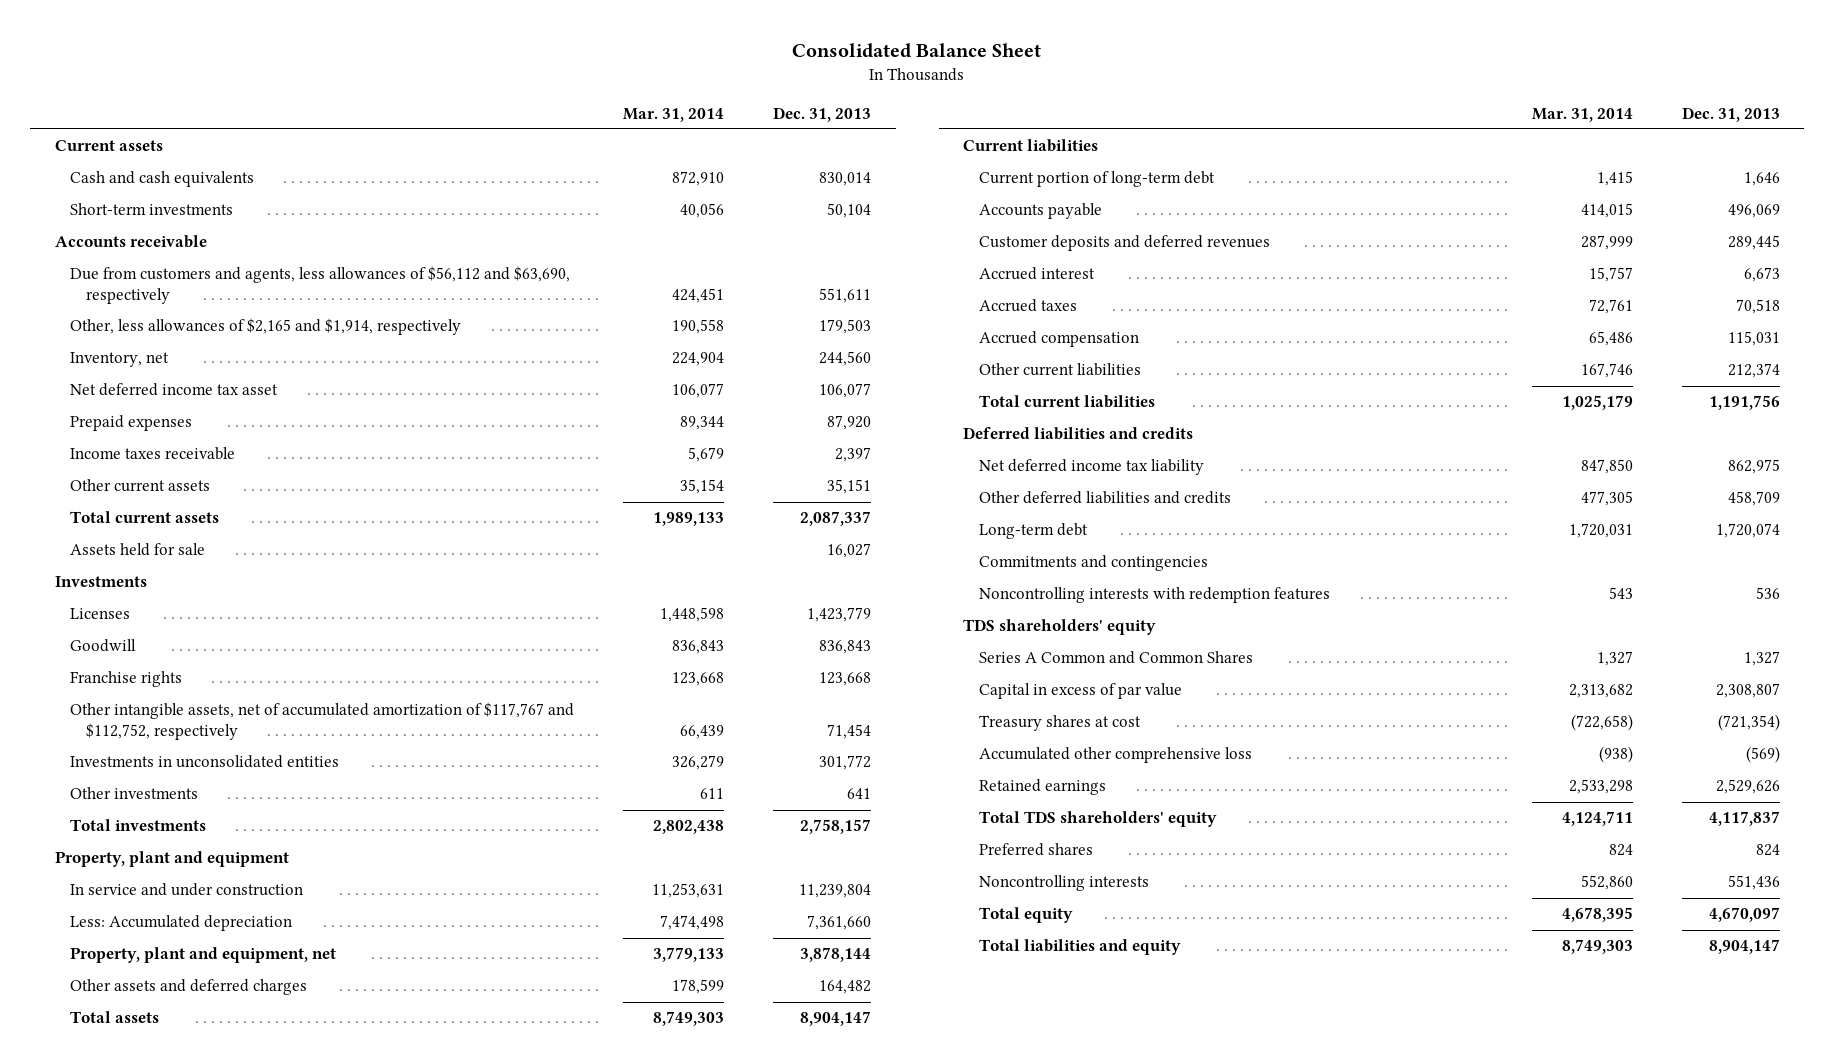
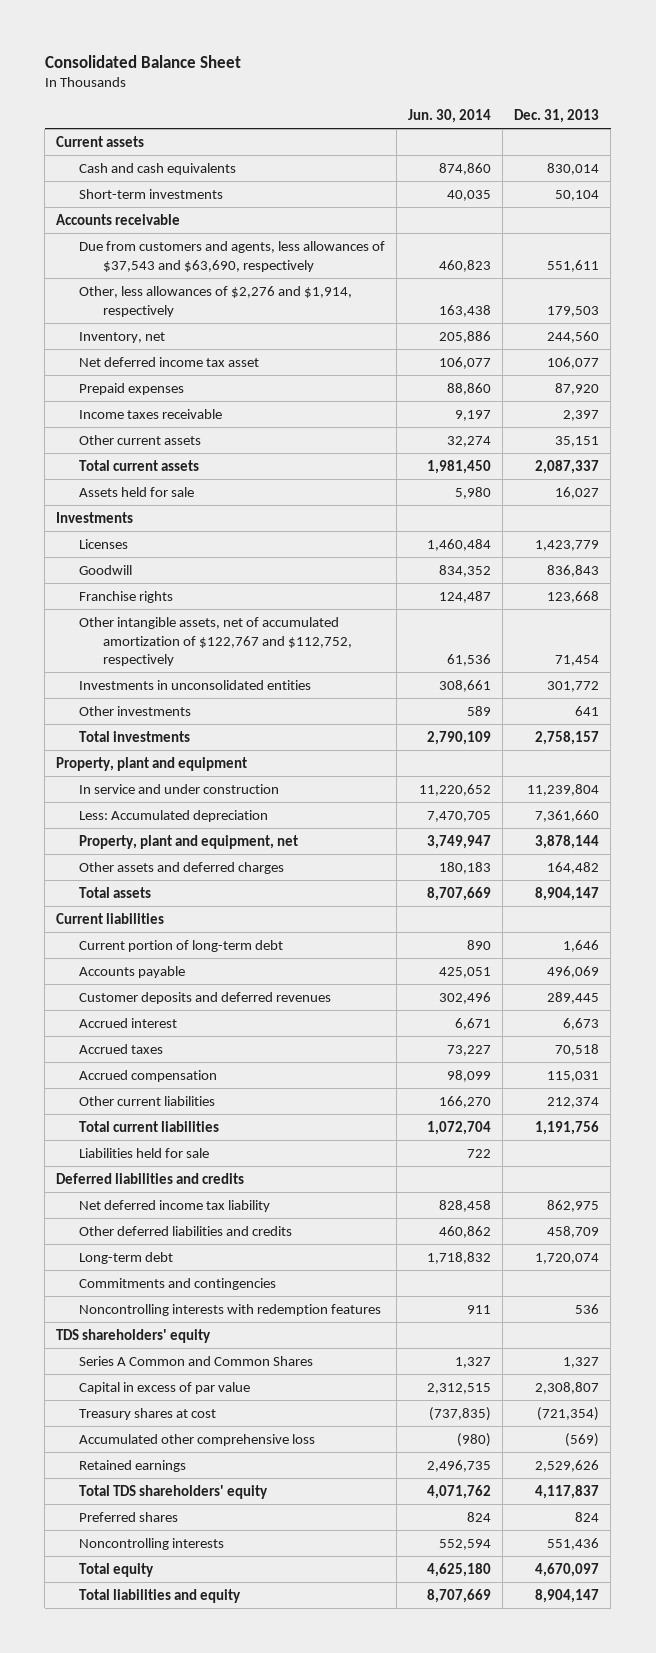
- | Mar. 31, 2014 | Dec. 31, 2013
+ | Jun. 30, 2014 | Dec. 31, 2013
- Due from customers and agents, less allowances of $56,112 and $63,690, respectively | 424,451 | 551,611
- Other, less allowances of $2,165 and $1,914, respectively | 190,558 | 179,503
+ Due from customers and agents, less allowances of $37,543 and $63,690, respectively | 460,823 | 551,611
+ Other, less allowances of $2,276 and $1,914, respectively | 163,438 | 179,503
- Other intangible assets, net of accumulated amortization of $117,767 and $112,752, respectively | 66,439 | 71,454
+ Other intangible assets, net of accumulated amortization of $122,767 and $112,752, respectively | 61,536 | 71,454
+ Liabilities held for sale | 722 |

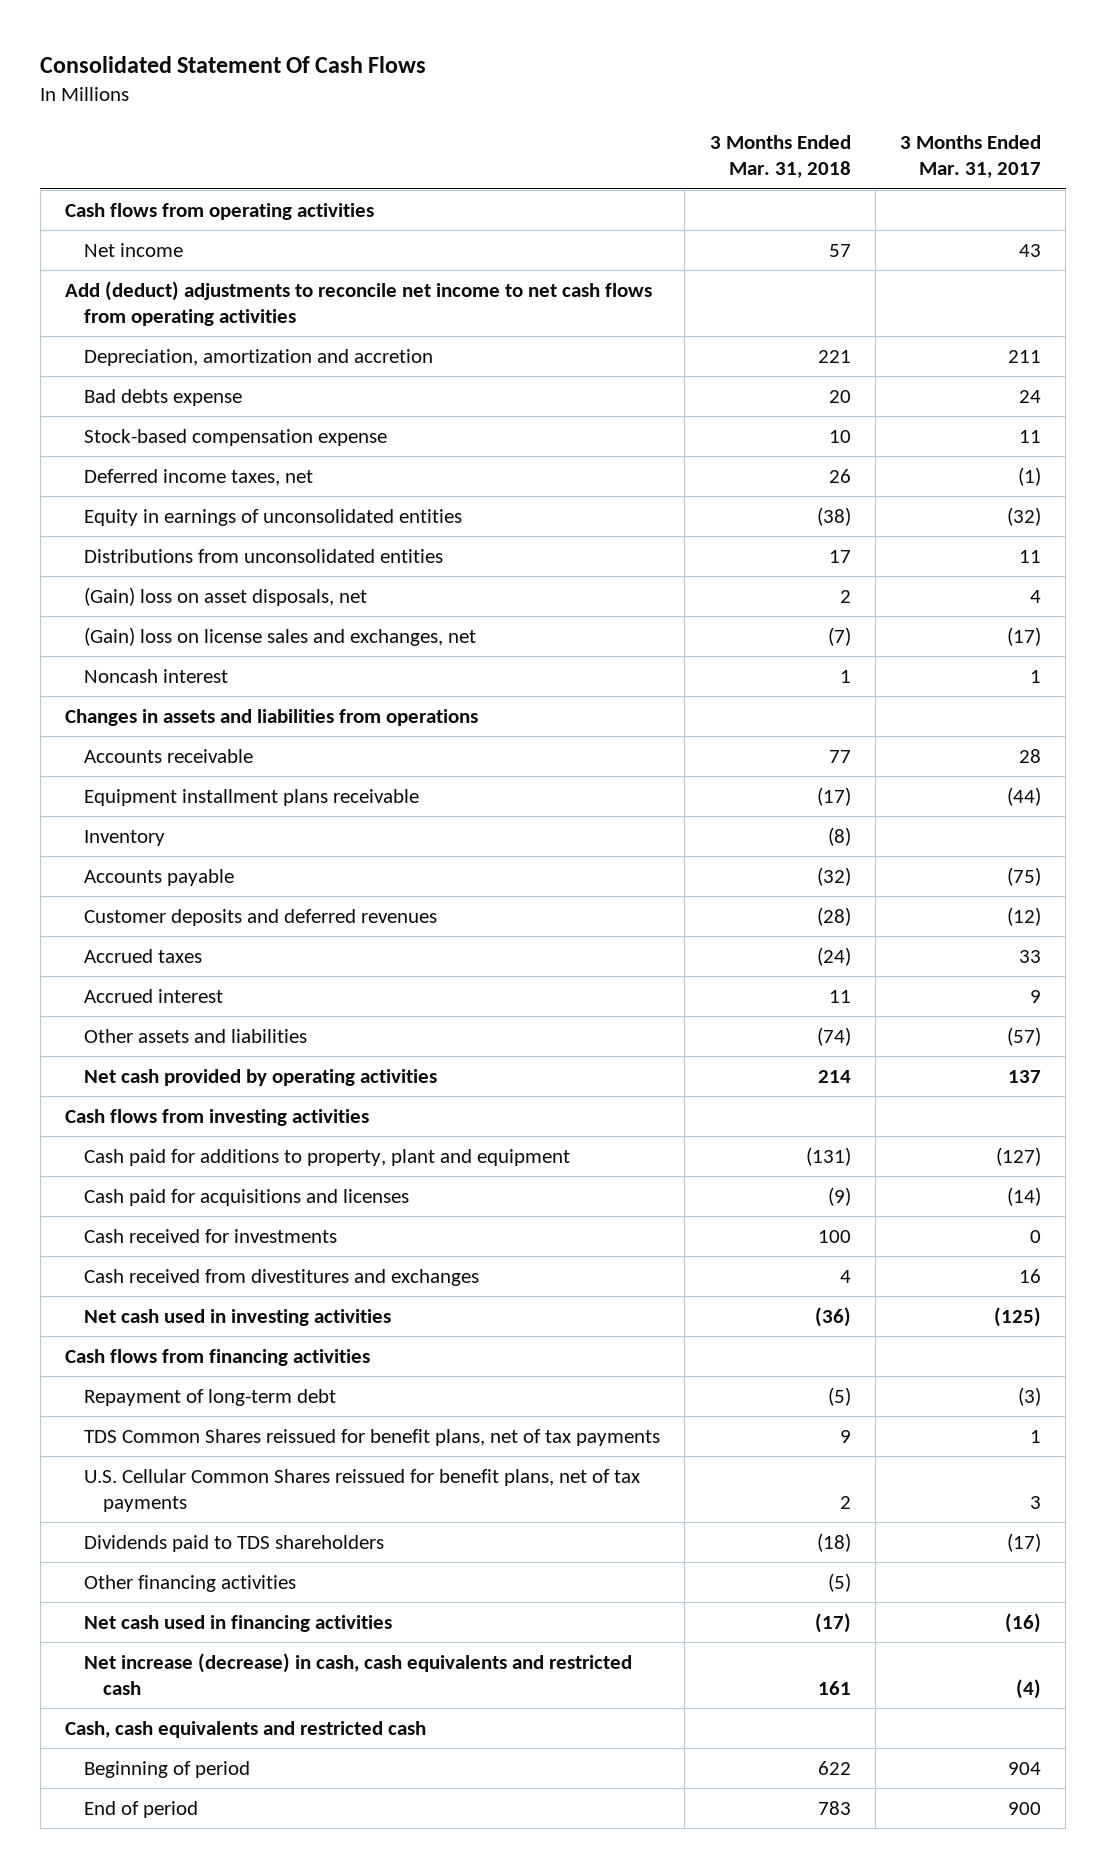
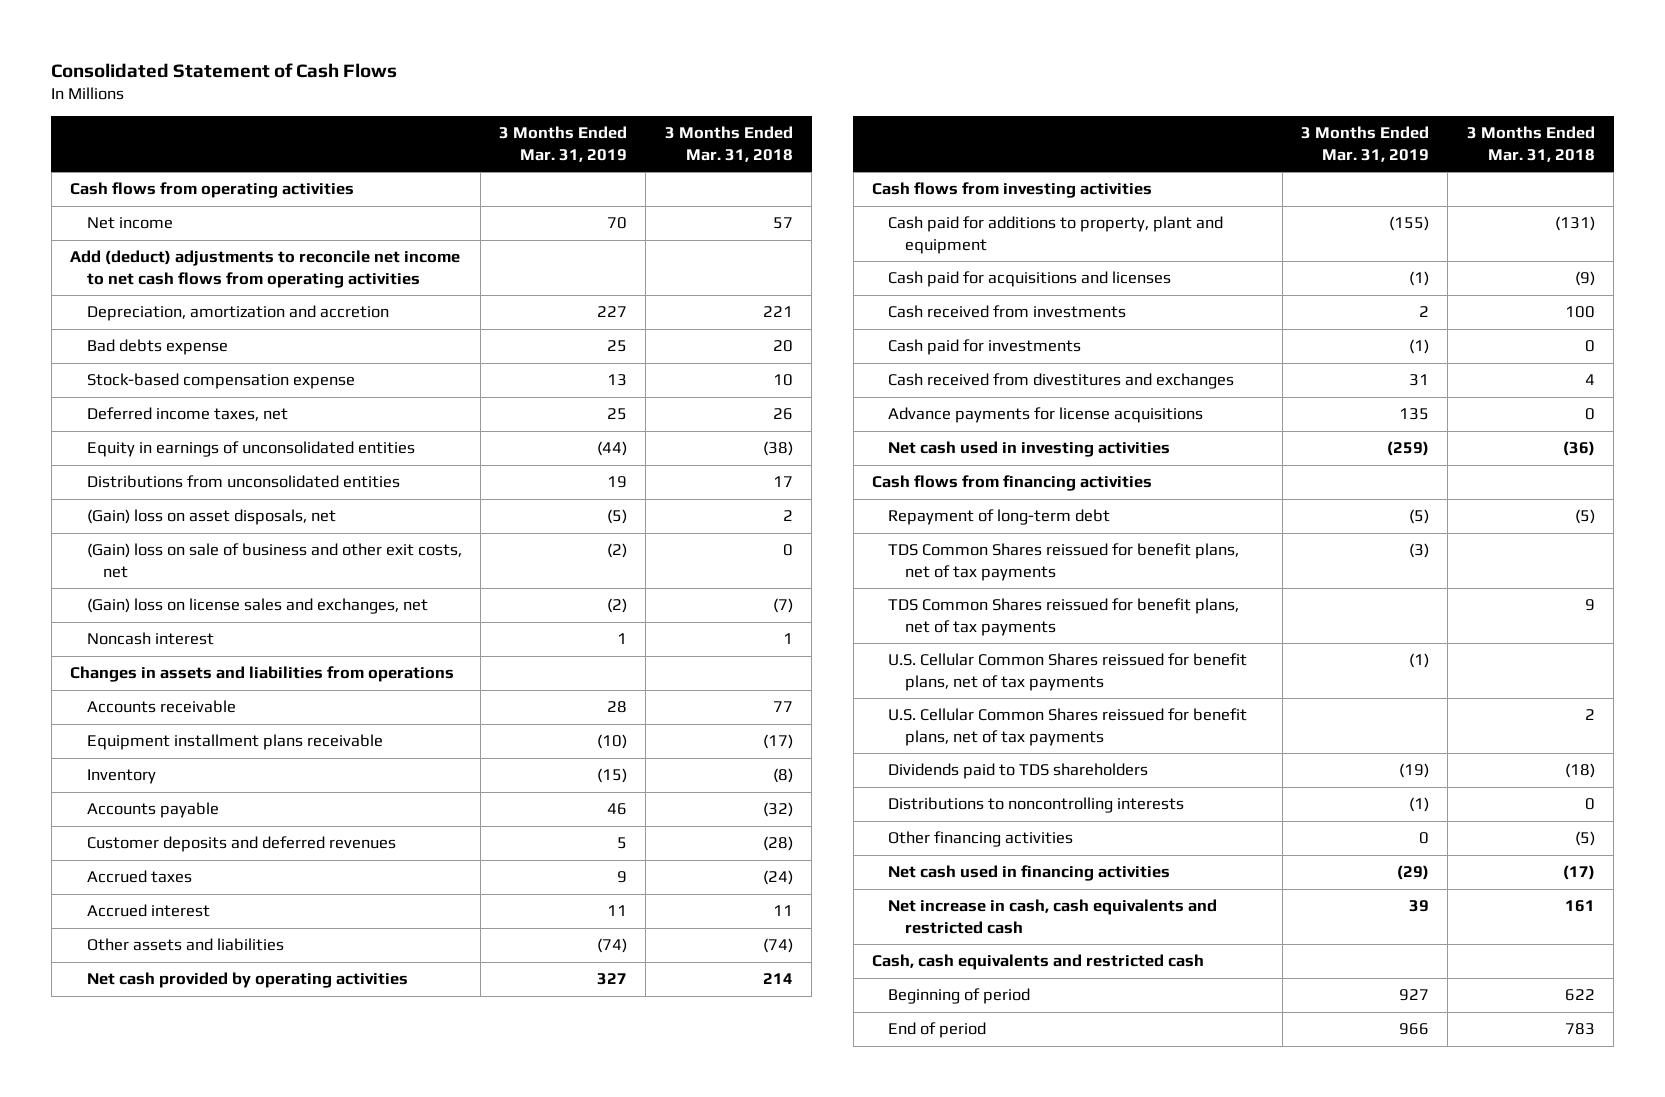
- Consolidated Statement Of Cash Flows
+ Consolidated Statement of Cash Flows
- | 3 Months Ended Mar. 31, 2018 | 3 Months Ended Mar. 31, 2017
+ | 3 Months Ended Mar. 31, 2019 | 3 Months Ended Mar. 31, 2018
+ (Gain) loss on sale of business and other exit costs, net | (2) | 0
- Cash received for investments | 100 | 0
+ Cash received from investments | 2 | 100
+ Cash paid for investments | (1) | 0
+ Advance payments for license acquisitions | 135 | 0
+ TDS Common Shares reissued for benefit plans, net of tax payments | (3) |
+ U.S. Cellular Common Shares reissued for benefit plans, net of tax payments | (1) |
+ Distributions to noncontrolling interests | (1) | 0
- Net increase (decrease) in cash, cash equivalents and restricted cash | 161 | (4)
+ Net increase in cash, cash equivalents and restricted cash | 39 | 161

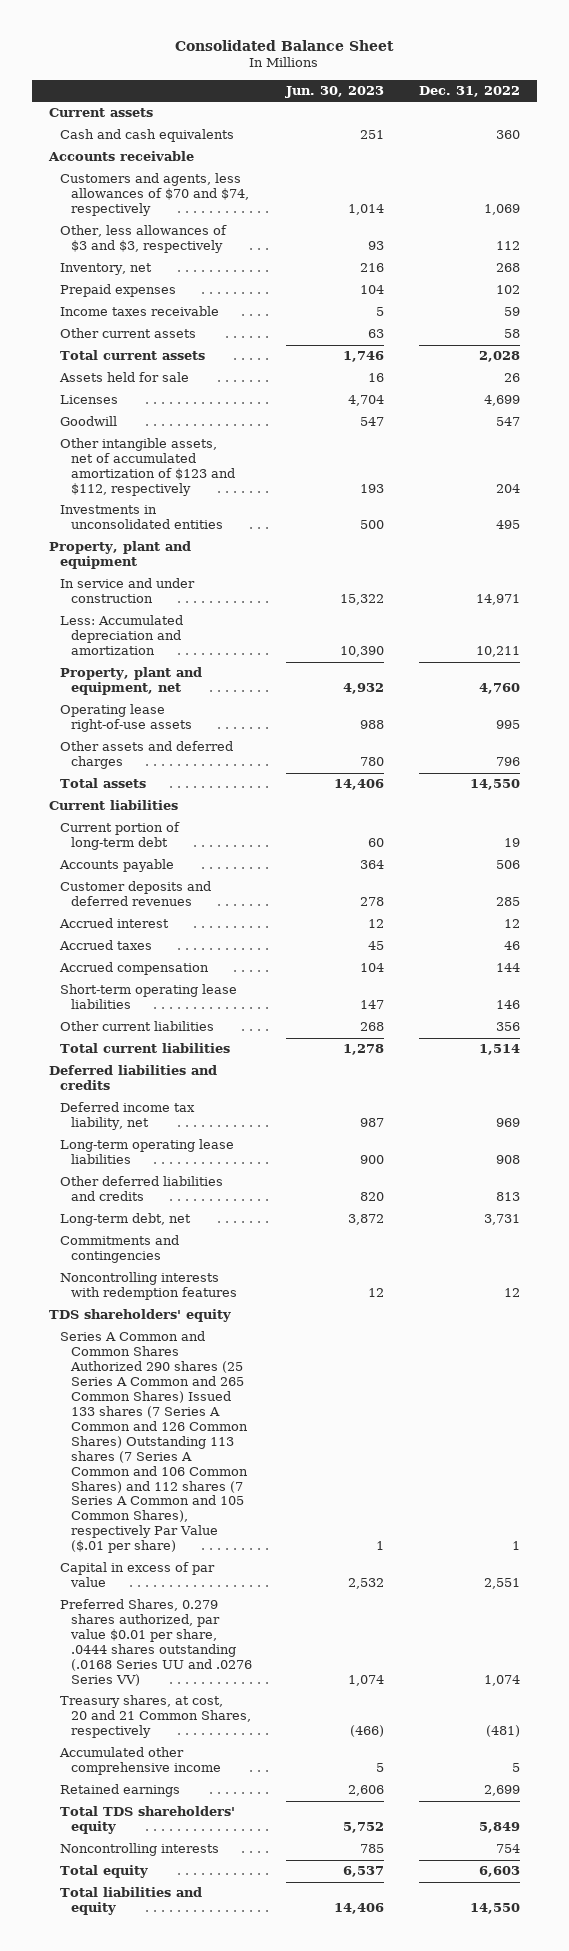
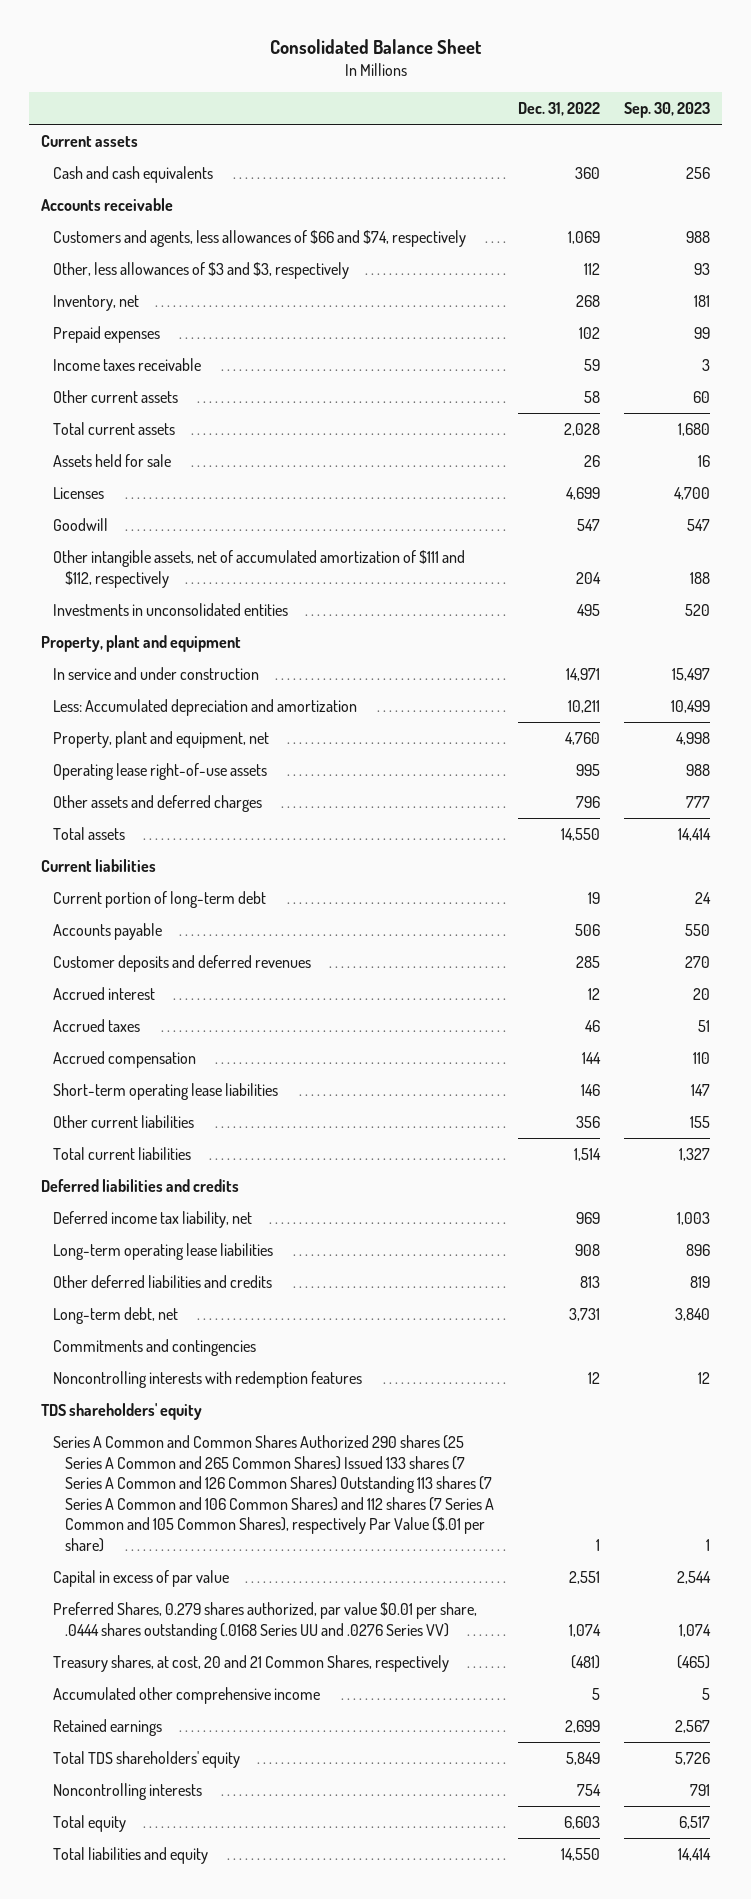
- | Jun. 30, 2023 | Dec. 31, 2022
+ | Dec. 31, 2022 | Sep. 30, 2023
- Customers and agents, less allowances of $70 and $74, respectively | 1,014 | 1,069
+ Customers and agents, less allowances of $66 and $74, respectively | 1,069 | 988
- Other intangible assets, net of accumulated amortization of $123 and $112, respectively | 193 | 204
+ Other intangible assets, net of accumulated amortization of $111 and $112, respectively | 204 | 188

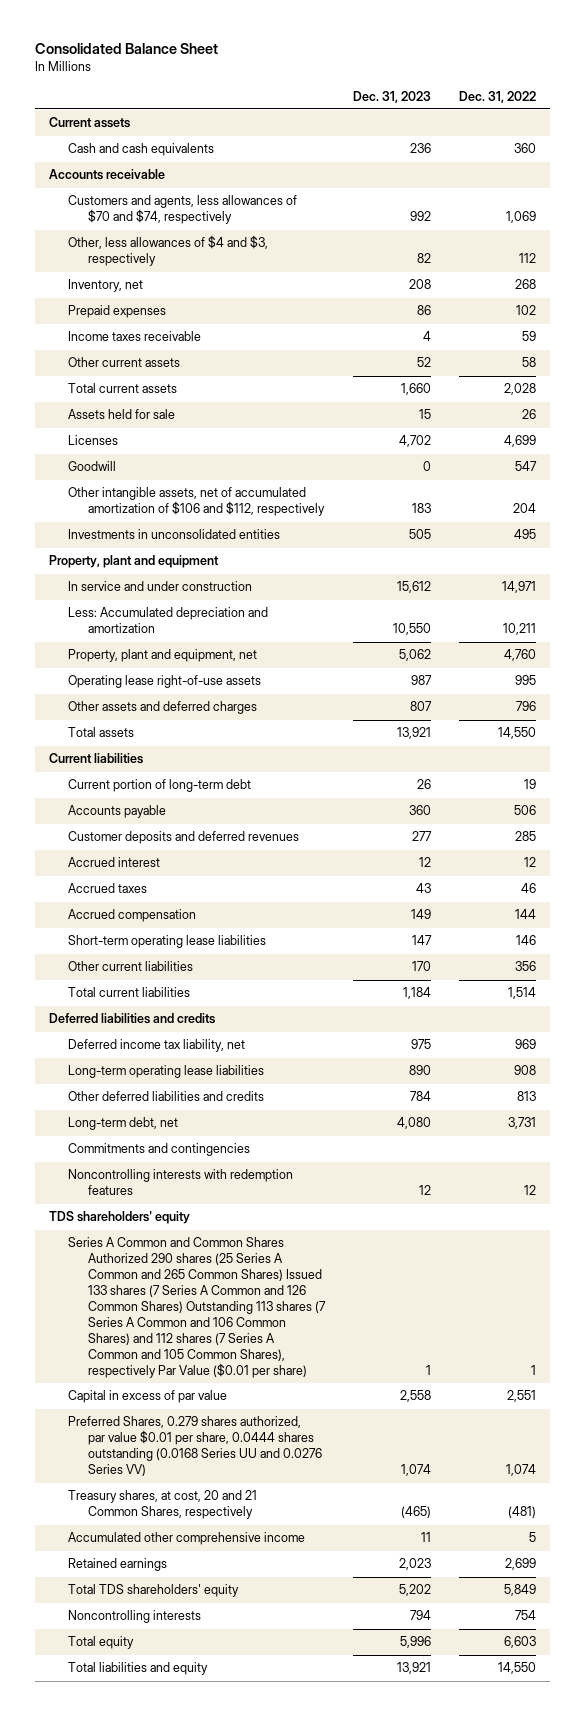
- | Dec. 31, 2022 | Sep. 30, 2023
+ | Dec. 31, 2023 | Dec. 31, 2022
- Customers and agents, less allowances of $66 and $74, respectively | 1,069 | 988
- Other, less allowances of $3 and $3, respectively | 112 | 93
+ Customers and agents, less allowances of $70 and $74, respectively | 992 | 1,069
+ Other, less allowances of $4 and $3, respectively | 82 | 112
- Other intangible assets, net of accumulated amortization of $111 and $112, respectively | 204 | 188
+ Other intangible assets, net of accumulated amortization of $106 and $112, respectively | 183 | 204
- Series A Common and Common Shares Authorized 290 shares (25 Series A Common and 265 Common Shares) Issued 133 shares (7 Series A Common and 126 Common Shares) Outstanding 113 shares (7 Series A Common and 106 Common Shares) and 112 shares (7 Series A Common and 105 Common Shares), respectively Par Value ($.01 per share) | 1 | 1
+ Series A Common and Common Shares Authorized 290 shares (25 Series A Common and 265 Common Shares) Issued 133 shares (7 Series A Common and 126 Common Shares) Outstanding 113 shares (7 Series A Common and 106 Common Shares) and 112 shares (7 Series A Common and 105 Common Shares), respectively Par Value ($0.01 per share) | 1 | 1
- Preferred Shares, 0.279 shares authorized, par value $0.01 per share, .0444 shares outstanding (.0168 Series UU and .0276 Series VV) | 1,074 | 1,074
+ Preferred Shares, 0.279 shares authorized, par value $0.01 per share, 0.0444 shares outstanding (0.0168 Series UU and 0.0276 Series VV) | 1,074 | 1,074

